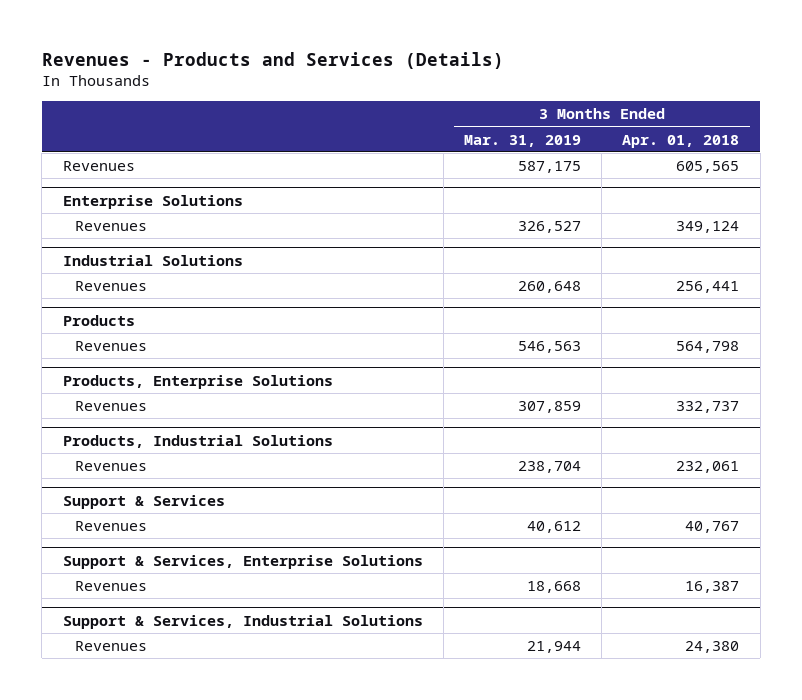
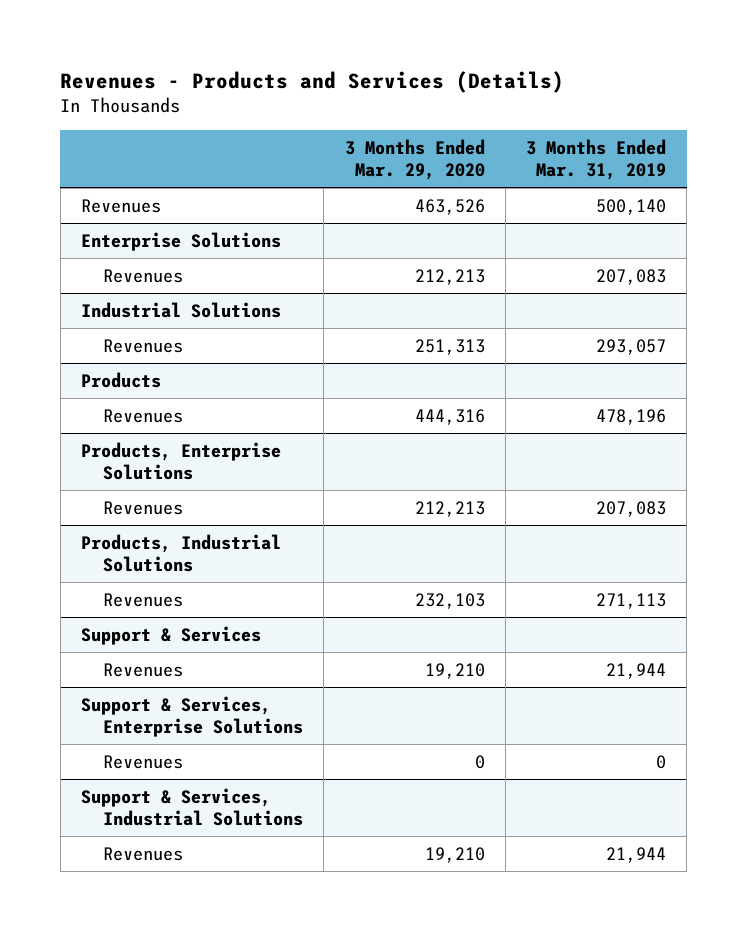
- | 3 Months Ended Mar. 31, 2019 | 3 Months Ended Apr. 01, 2018
+ | 3 Months Ended Mar. 29, 2020 | 3 Months Ended Mar. 31, 2019
- Revenues | 587,175 | 605,565
+ Revenues | 463,526 | 500,140
@ Enterprise Solutions
- Revenues | 326,527 | 349,124
+ Revenues | 212,213 | 207,083
@ Industrial Solutions
- Revenues | 260,648 | 256,441
+ Revenues | 251,313 | 293,057
@ Products
- Revenues | 546,563 | 564,798
+ Revenues | 444,316 | 478,196
@ Products, Enterprise Solutions
- Revenues | 307,859 | 332,737
+ Revenues | 212,213 | 207,083
@ Products, Industrial Solutions
- Revenues | 238,704 | 232,061
+ Revenues | 232,103 | 271,113
@ Support & Services
- Revenues | 40,612 | 40,767
+ Revenues | 19,210 | 21,944
@ Support & Services, Enterprise Solutions
- Revenues | 18,668 | 16,387
+ Revenues | 0 | 0

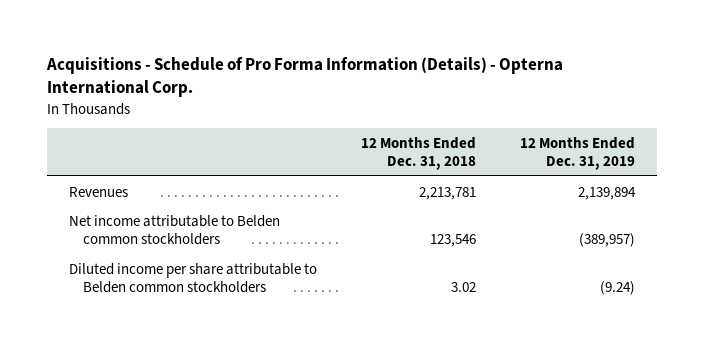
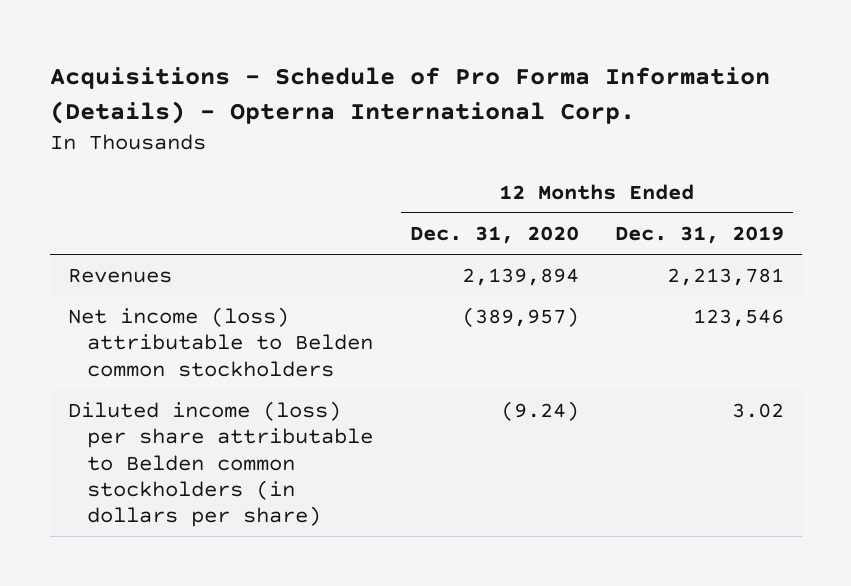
- | 12 Months Ended Dec. 31, 2018 | 12 Months Ended Dec. 31, 2019
+ | 12 Months Ended Dec. 31, 2020 | 12 Months Ended Dec. 31, 2019
- Revenues | 2,213,781 | 2,139,894
- Net income attributable to Belden common stockholders | 123,546 | (389,957)
- Diluted income per share attributable to Belden common stockholders | 3.02 | (9.24)
+ Revenues | 2,139,894 | 2,213,781
+ Net income (loss) attributable to Belden common stockholders | (389,957) | 123,546
+ Diluted income (loss) per share attributable to Belden common stockholders (in dollars per share) | (9.24) | 3.02

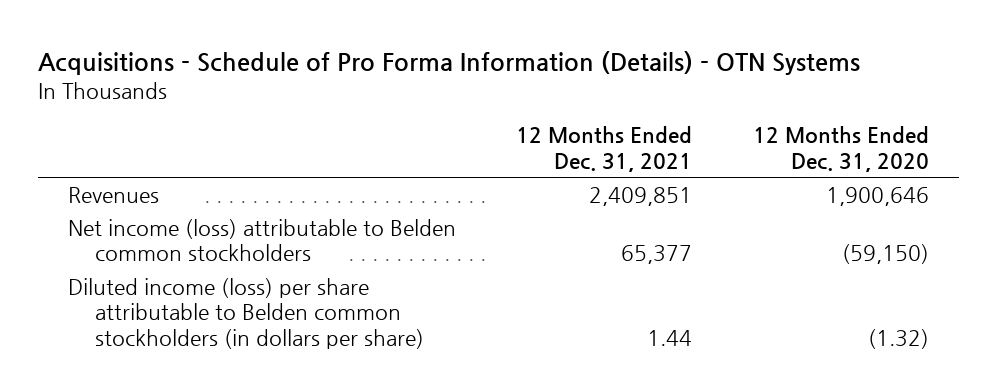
- Acquisitions - Schedule of Pro Forma Information (Details) - Opterna International Corp.
+ Acquisitions - Schedule of Pro Forma Information (Details) - OTN Systems
- | 12 Months Ended Dec. 31, 2020 | 12 Months Ended Dec. 31, 2019
+ | 12 Months Ended Dec. 31, 2021 | 12 Months Ended Dec. 31, 2020
- Revenues | 2,139,894 | 2,213,781
- Net income (loss) attributable to Belden common stockholders | (389,957) | 123,546
- Diluted income (loss) per share attributable to Belden common stockholders (in dollars per share) | (9.24) | 3.02
+ Revenues | 2,409,851 | 1,900,646
+ Net income (loss) attributable to Belden common stockholders | 65,377 | (59,150)
+ Diluted income (loss) per share attributable to Belden common stockholders (in dollars per share) | 1.44 | (1.32)

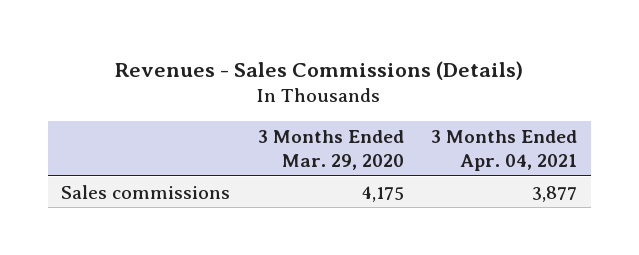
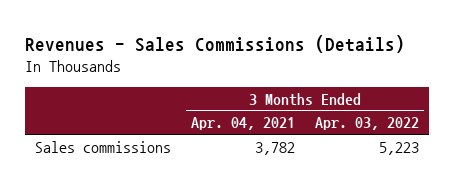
- | 3 Months Ended Mar. 29, 2020 | 3 Months Ended Apr. 04, 2021
+ | 3 Months Ended Apr. 04, 2021 | 3 Months Ended Apr. 03, 2022
- Sales commissions | 4,175 | 3,877
+ Sales commissions | 3,782 | 5,223

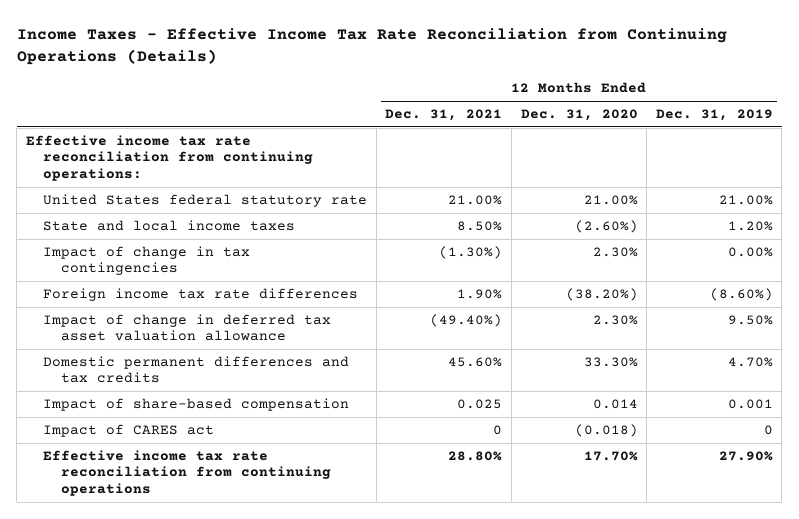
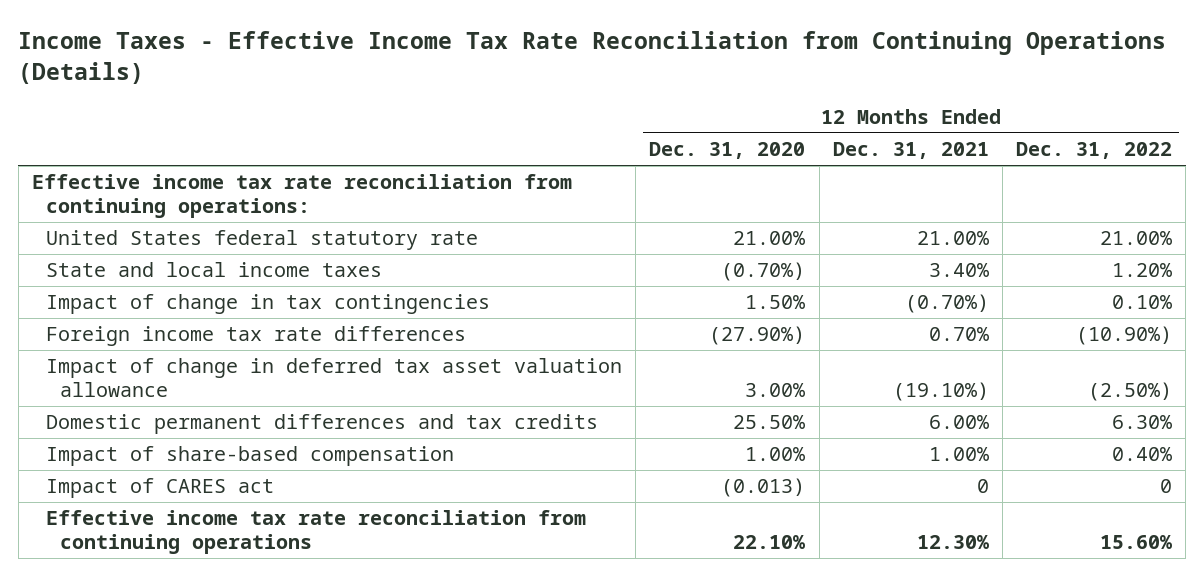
- | 12 Months Ended Dec. 31, 2021 | 12 Months Ended Dec. 31, 2020 | 12 Months Ended Dec. 31, 2019
+ | 12 Months Ended Dec. 31, 2020 | 12 Months Ended Dec. 31, 2021 | 12 Months Ended Dec. 31, 2022
- State and local income taxes | 8.50% | (2.60%) | 1.20%
- Impact of change in tax contingencies | (1.30%) | 2.30% | 0.00%
- Foreign income tax rate differences | 1.90% | (38.20%) | (8.60%)
- Impact of change in deferred tax asset valuation allowance | (49.40%) | 2.30% | 9.50%
- Domestic permanent differences and tax credits | 45.60% | 33.30% | 4.70%
- Impact of share-based compensation | 0.025 | 0.014 | 0.001
- Impact of CARES act | 0 | (0.018) | 0
- Effective income tax rate reconciliation from continuing operations | 28.80% | 17.70% | 27.90%
+ State and local income taxes | (0.70%) | 3.40% | 1.20%
+ Impact of change in tax contingencies | 1.50% | (0.70%) | 0.10%
+ Foreign income tax rate differences | (27.90%) | 0.70% | (10.90%)
+ Impact of change in deferred tax asset valuation allowance | 3.00% | (19.10%) | (2.50%)
+ Domestic permanent differences and tax credits | 25.50% | 6.00% | 6.30%
+ Impact of share-based compensation | 1.00% | 1.00% | 0.40%
+ Impact of CARES act | (0.013) | 0 | 0
+ Effective income tax rate reconciliation from continuing operations | 22.10% | 12.30% | 15.60%

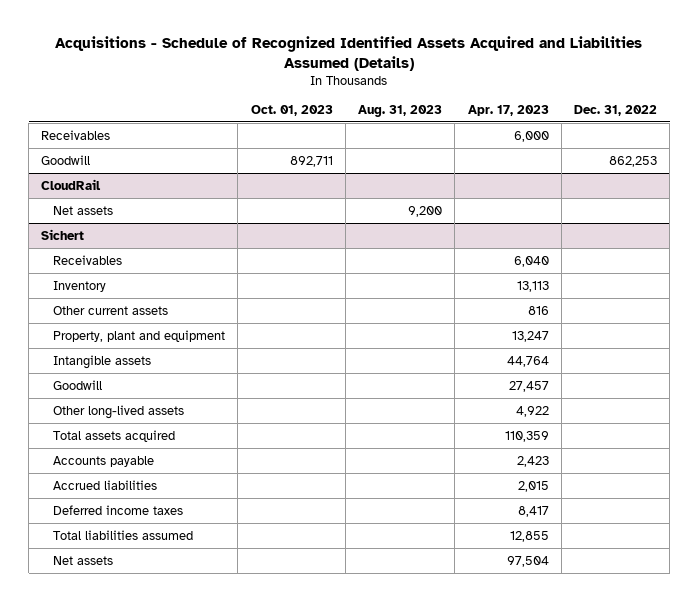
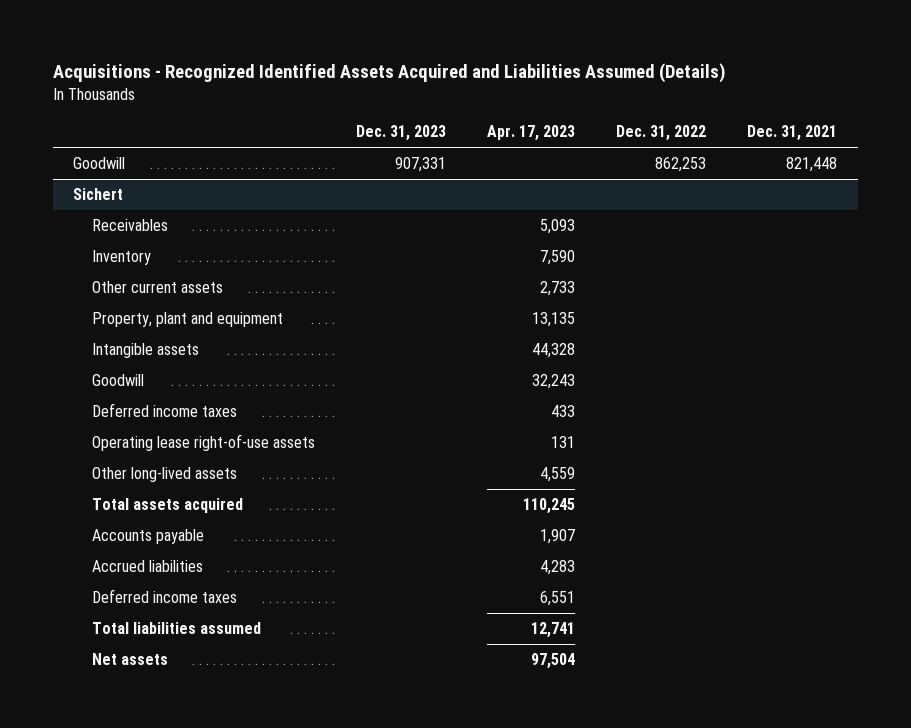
- Acquisitions - Schedule of Recognized Identified Assets Acquired and Liabilities Assumed (Details)
+ Acquisitions - Recognized Identified Assets Acquired and Liabilities Assumed (Details)
- | Oct. 01, 2023 | Aug. 31, 2023 | Apr. 17, 2023 | Dec. 31, 2022
+ | Dec. 31, 2023 | Apr. 17, 2023 | Dec. 31, 2022 | Dec. 31, 2021
- Receivables | | | 6,000 |
- CloudRail
- Net assets | | 9,200 | |
@ Sichert
- Receivables | | | 6,040 |
- Inventory | | | 13,113 |
- Other current assets | | | 816 |
- Property, plant and equipment | | | 13,247 |
- Intangible assets | | | 44,764 |
- Goodwill | | | 27,457 |
- Other long-lived assets | | | 4,922 |
- Total assets acquired | | | 110,359 |
- Accounts payable | | | 2,423 |
- Accrued liabilities | | | 2,015 |
- Deferred income taxes | | | 8,417 |
- Total liabilities assumed | | | 12,855 |
+ Receivables | | 5,093 | |
+ Inventory | | 7,590 | |
+ Other current assets | | 2,733 | |
+ Property, plant and equipment | | 13,135 | |
+ Intangible assets | | 44,328 | |
+ Goodwill | | 32,243 | |
+ Deferred income taxes | | 433 | |
+ Operating lease right-of-use assets | | 131 | |
+ Other long-lived assets | | 4,559 | |
+ Total assets acquired | | 110,245 | |
+ Accounts payable | | 1,907 | |
+ Accrued liabilities | | 4,283 | |
+ Deferred income taxes | | 6,551 | |
+ Total liabilities assumed | | 12,741 | |

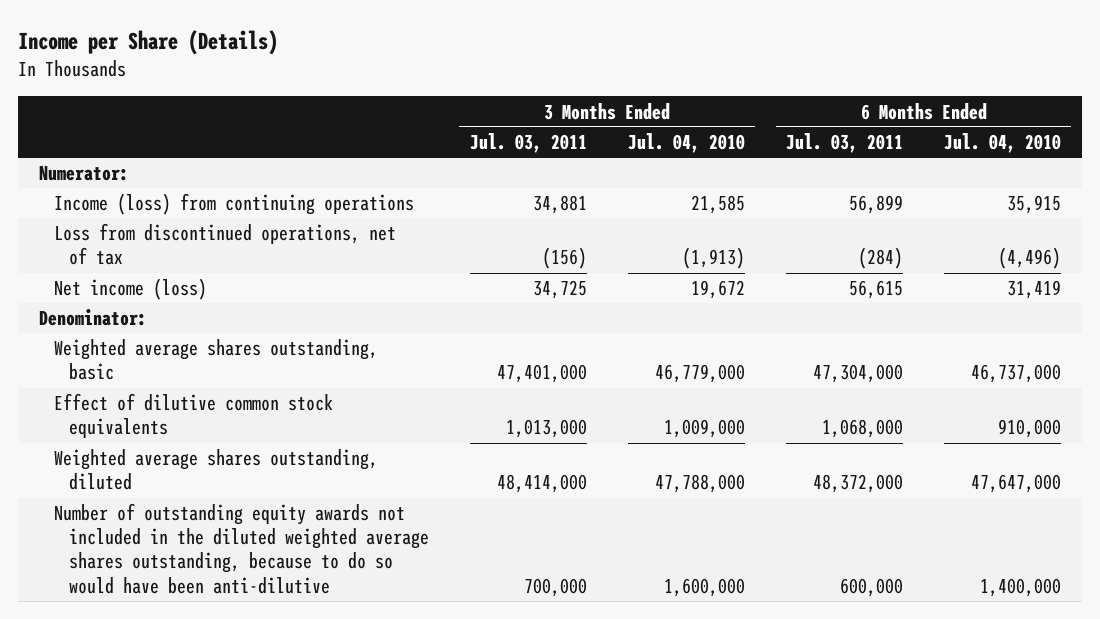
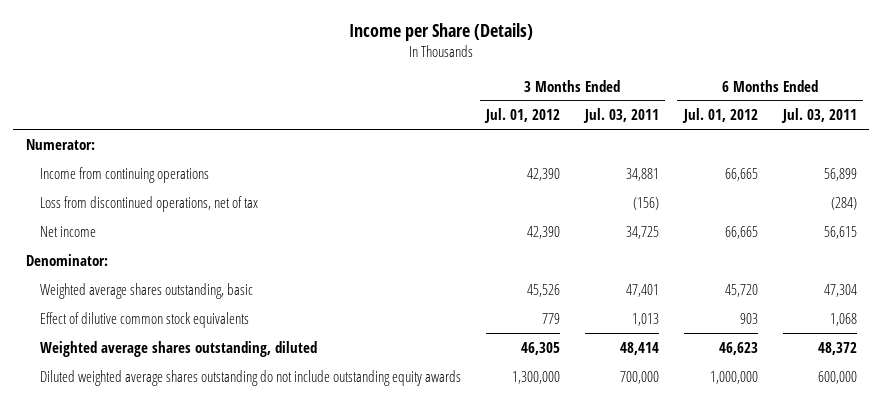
- | 3 Months Ended Jul. 03, 2011 | 3 Months Ended Jul. 04, 2010 | 6 Months Ended Jul. 03, 2011 | 6 Months Ended Jul. 04, 2010
+ | 3 Months Ended Jul. 01, 2012 | 3 Months Ended Jul. 03, 2011 | 6 Months Ended Jul. 01, 2012 | 6 Months Ended Jul. 03, 2011
- Income (loss) from continuing operations | 34,881 | 21,585 | 56,899 | 35,915
+ Income from continuing operations | 42,390 | 34,881 | 66,665 | 56,899
- Net income (loss) | 34,725 | 19,672 | 56,615 | 31,419
+ Net income | 42,390 | 34,725 | 66,665 | 56,615
- Weighted average shares outstanding, basic | 47,401,000 | 46,779,000 | 47,304,000 | 46,737,000
- Effect of dilutive common stock equivalents | 1,013,000 | 1,009,000 | 1,068,000 | 910,000
- Weighted average shares outstanding, diluted | 48,414,000 | 47,788,000 | 48,372,000 | 47,647,000
- Number of outstanding equity awards not included in the diluted weighted average shares outstanding, because to do so would have been anti-dilutive | 700,000 | 1,600,000 | 600,000 | 1,400,000
+ Weighted average shares outstanding, basic | 45,526 | 47,401 | 45,720 | 47,304
+ Effect of dilutive common stock equivalents | 779 | 1,013 | 903 | 1,068
+ Weighted average shares outstanding, diluted | 46,305 | 48,414 | 46,623 | 48,372
+ Diluted weighted average shares outstanding do not include outstanding equity awards | 1,300,000 | 700,000 | 1,000,000 | 600,000

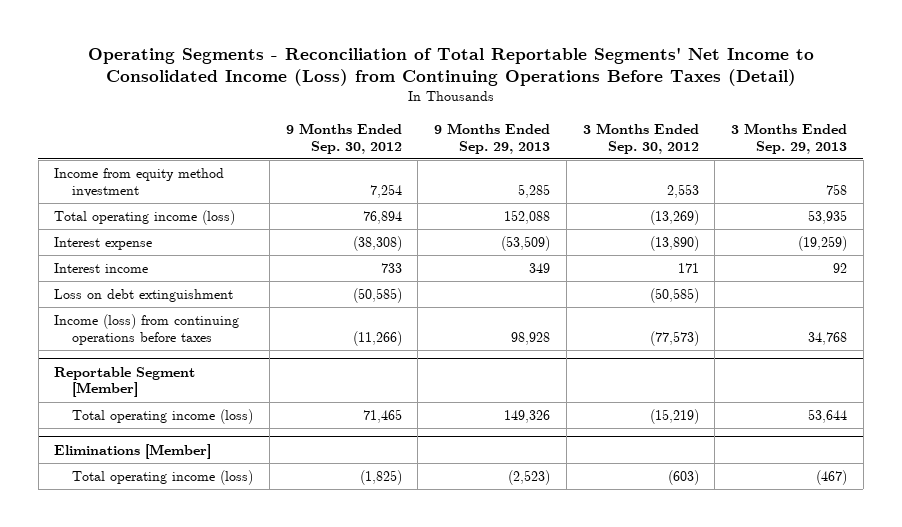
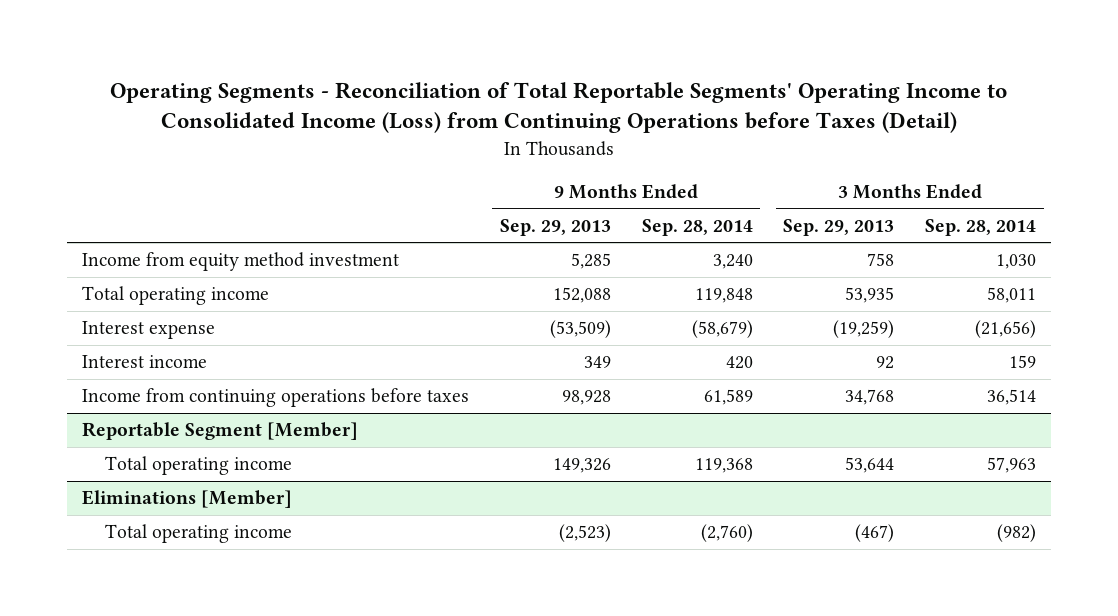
- Operating Segments - Reconciliation of Total Reportable Segments' Net Income to Consolidated Income (Loss) from Continuing Operations Before Taxes (Detail)
+ Operating Segments - Reconciliation of Total Reportable Segments' Operating Income to Consolidated Income (Loss) from Continuing Operations before Taxes (Detail)
- | 9 Months Ended Sep. 30, 2012 | 9 Months Ended Sep. 29, 2013 | 3 Months Ended Sep. 30, 2012 | 3 Months Ended Sep. 29, 2013
+ | 9 Months Ended Sep. 29, 2013 | 9 Months Ended Sep. 28, 2014 | 3 Months Ended Sep. 29, 2013 | 3 Months Ended Sep. 28, 2014
- Total operating income (loss) | 76,894 | 152,088 | (13,269) | 53,935
+ Total operating income | 152,088 | 119,848 | 53,935 | 58,011
- Loss on debt extinguishment | (50,585) | | (50,585) |
- Income (loss) from continuing operations before taxes | (11,266) | 98,928 | (77,573) | 34,768
+ Income from continuing operations before taxes | 98,928 | 61,589 | 34,768 | 36,514
@ Reportable Segment [Member]
- Total operating income (loss) | 71,465 | 149,326 | (15,219) | 53,644
+ Total operating income | 149,326 | 119,368 | 53,644 | 57,963
@ Eliminations [Member]
- Total operating income (loss) | (1,825) | (2,523) | (603) | (467)
+ Total operating income | (2,523) | (2,760) | (467) | (982)

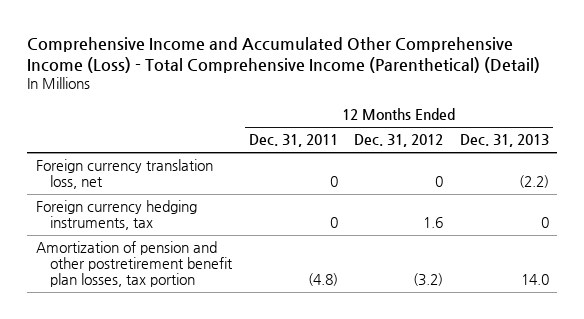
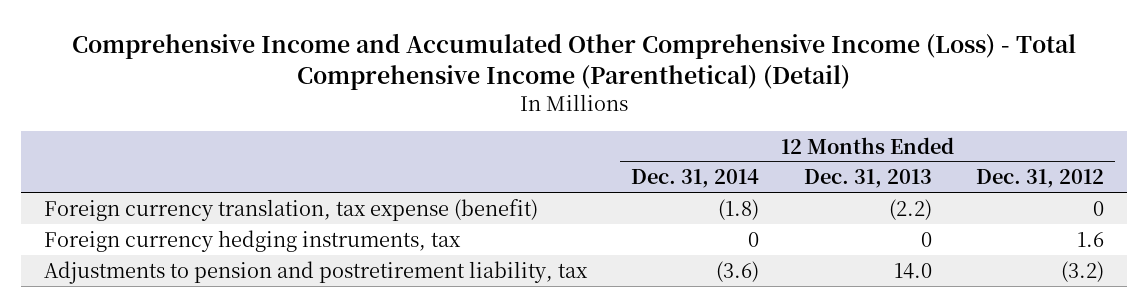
- | 12 Months Ended Dec. 31, 2011 | 12 Months Ended Dec. 31, 2012 | 12 Months Ended Dec. 31, 2013
+ | 12 Months Ended Dec. 31, 2014 | 12 Months Ended Dec. 31, 2013 | 12 Months Ended Dec. 31, 2012
- Foreign currency translation loss, net | 0 | 0 | (2.2)
+ Foreign currency translation, tax expense (benefit) | (1.8) | (2.2) | 0
- Amortization of pension and other postretirement benefit plan losses, tax portion | (4.8) | (3.2) | 14.0
+ Adjustments to pension and postretirement liability, tax | (3.6) | 14.0 | (3.2)

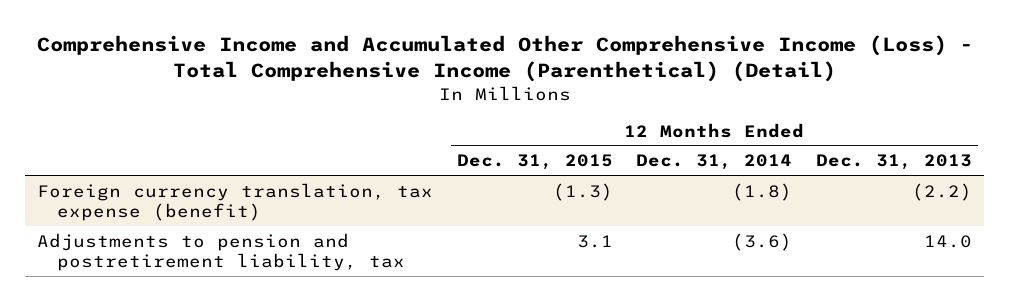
- | 12 Months Ended Dec. 31, 2014 | 12 Months Ended Dec. 31, 2013 | 12 Months Ended Dec. 31, 2012
+ | 12 Months Ended Dec. 31, 2015 | 12 Months Ended Dec. 31, 2014 | 12 Months Ended Dec. 31, 2013
- Foreign currency hedging instruments, tax | 0 | 0 | 1.6

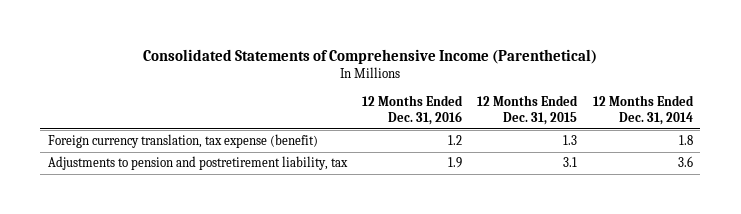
- Comprehensive Income and Accumulated Other Comprehensive Income (Loss) - Total Comprehensive Income (Parenthetical) (Detail)
+ Consolidated Statements of Comprehensive Income (Parenthetical)
- | 12 Months Ended Dec. 31, 2015 | 12 Months Ended Dec. 31, 2014 | 12 Months Ended Dec. 31, 2013
+ | 12 Months Ended Dec. 31, 2016 | 12 Months Ended Dec. 31, 2015 | 12 Months Ended Dec. 31, 2014
- Foreign currency translation, tax expense (benefit) | (1.3) | (1.8) | (2.2)
- Adjustments to pension and postretirement liability, tax | 3.1 | (3.6) | 14.0
+ Foreign currency translation, tax expense (benefit) | 1.2 | 1.3 | 1.8
+ Adjustments to pension and postretirement liability, tax | 1.9 | 3.1 | 3.6

